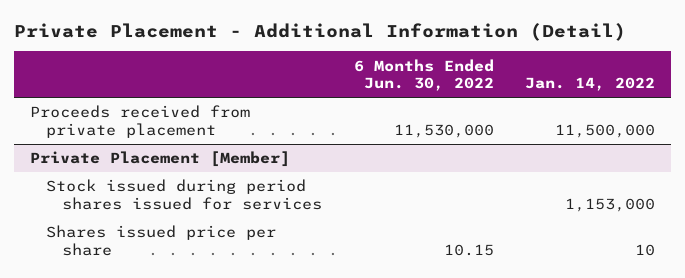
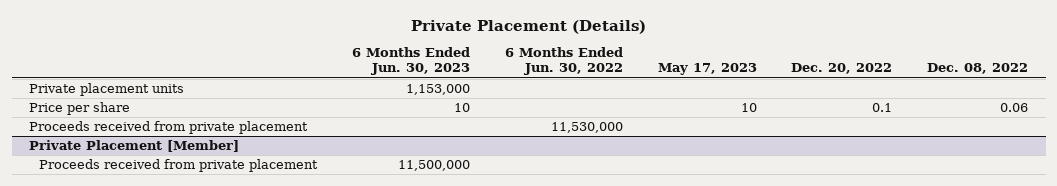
- Private Placement - Additional Information (Detail)
+ Private Placement (Details)
- | 6 Months Ended Jun. 30, 2022 | Jan. 14, 2022
+ | 6 Months Ended Jun. 30, 2023 | 6 Months Ended Jun. 30, 2022 | May 17, 2023 | Dec. 20, 2022 | Dec. 08, 2022
+ Private placement units | 1,153,000 | | | |
+ Price per share | 10 | | 10 | 0.1 | 0.06
@ Private Placement [Member]
- Stock issued during period shares issued for services | | 1,153,000
- Shares issued price per share | 10.15 | 10
+ Proceeds received from private placement | 11,500,000 | | | |

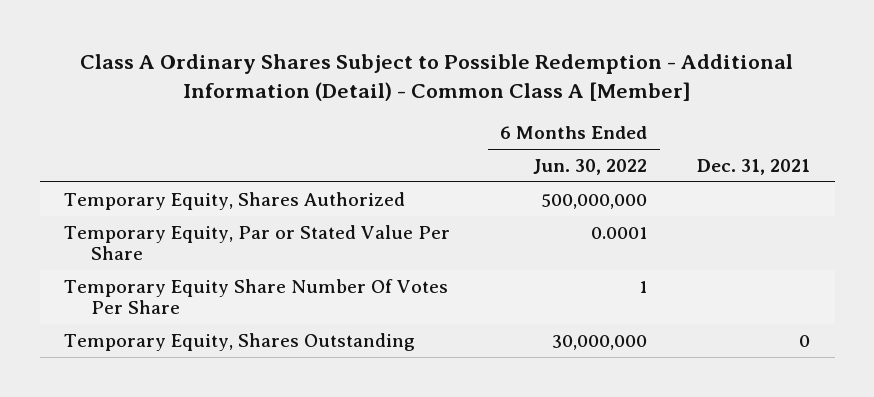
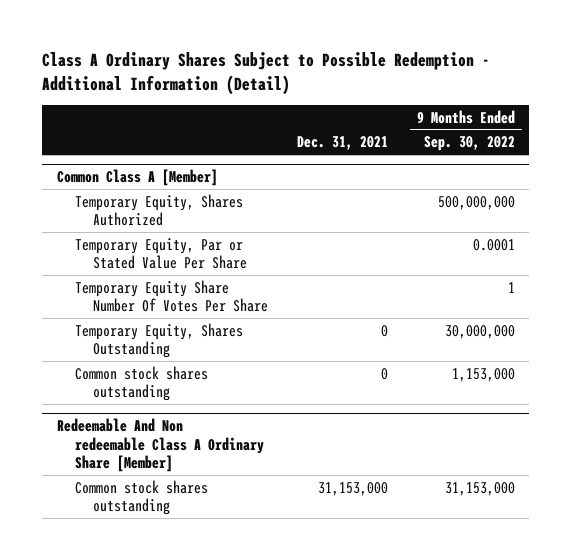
- Class A Ordinary Shares Subject to Possible Redemption - Additional Information (Detail) - Common Class A [Member]
+ Class A Ordinary Shares Subject to Possible Redemption - Additional Information (Detail)
- | 6 Months Ended Jun. 30, 2022 | Dec. 31, 2021
+ | Dec. 31, 2021 | 9 Months Ended Sep. 30, 2022
- Temporary Equity, Shares Authorized | 500,000,000 |
- Temporary Equity, Par or Stated Value Per Share | 0.0001 |
- Temporary Equity Share Number Of Votes Per Share | 1 |
- Temporary Equity, Shares Outstanding | 30,000,000 | 0
+ Common Class A [Member]
+ Temporary Equity, Shares Authorized | | 500,000,000
+ Temporary Equity, Par or Stated Value Per Share | | 0.0001
+ Temporary Equity Share Number Of Votes Per Share | | 1
+ Temporary Equity, Shares Outstanding | 0 | 30,000,000
+ Common stock shares outstanding | 0 | 1,153,000
+ Redeemable And Non redeemable Class A Ordinary Share [Member]
+ Common stock shares outstanding | 31,153,000 | 31,153,000

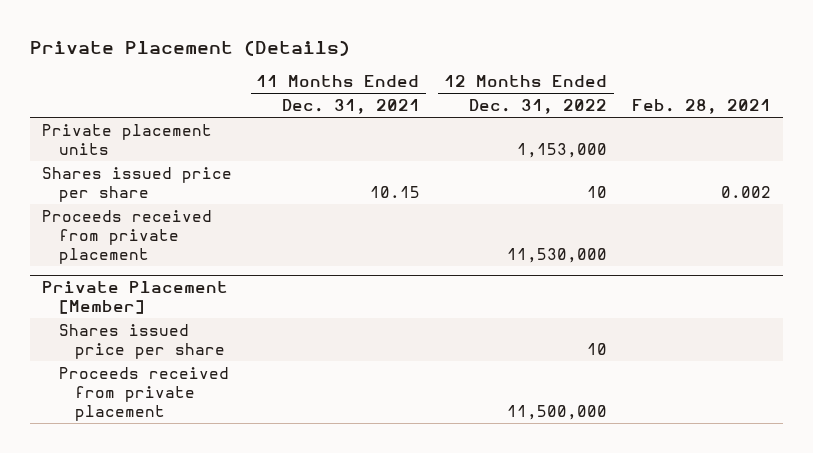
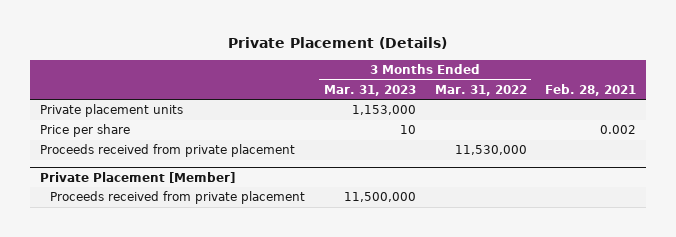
- | 11 Months Ended Dec. 31, 2021 | 12 Months Ended Dec. 31, 2022 | Feb. 28, 2021
+ | 3 Months Ended Mar. 31, 2023 | 3 Months Ended Mar. 31, 2022 | Feb. 28, 2021
- Shares issued price per share | 10.15 | 10 | 0.002
+ Price per share | 10 | | 0.002
@ Private Placement [Member]
- Shares issued price per share | | 10 |

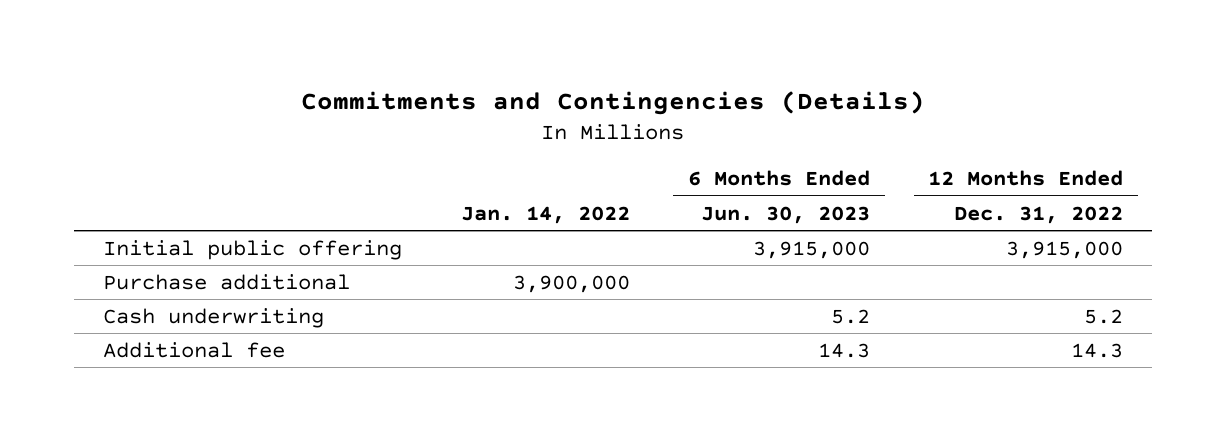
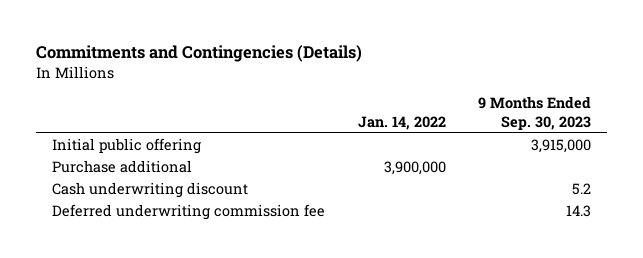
- | Jan. 14, 2022 | 6 Months Ended Jun. 30, 2023 | 12 Months Ended Dec. 31, 2022
+ | Jan. 14, 2022 | 9 Months Ended Sep. 30, 2023
- Cash underwriting | | 5.2 | 5.2
- Additional fee | | 14.3 | 14.3
+ Cash underwriting discount | | 5.2
+ Deferred underwriting commission fee | | 14.3

